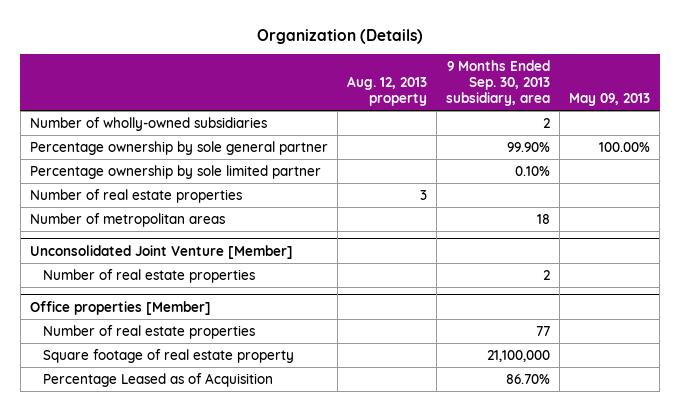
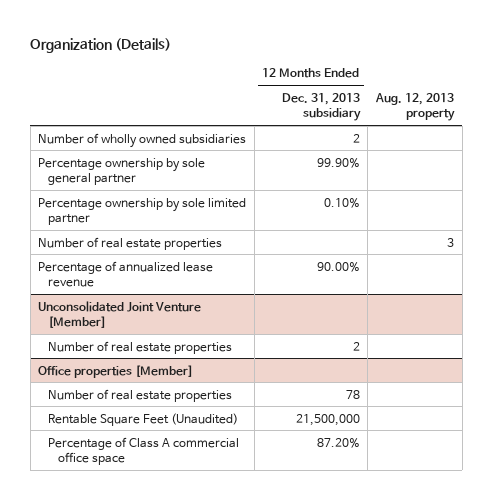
- | Aug. 12, 2013 property | 9 Months Ended Sep. 30, 2013 subsidiary, area | May 09, 2013
+ | 12 Months Ended Dec. 31, 2013 subsidiary | Aug. 12, 2013 property
- Number of wholly-owned subsidiaries | | 2 |
+ Number of wholly owned subsidiaries | 2 |
- Number of metropolitan areas | | 18 |
+ Percentage of annualized lease revenue | 90.00% |
@ Office properties [Member]
- Square footage of real estate property | | 21,100,000 |
- Percentage Leased as of Acquisition | | 86.70% |
+ Rentable Square Feet (Unaudited) | 21,500,000 |
+ Percentage of Class A commercial office space | 87.20% |

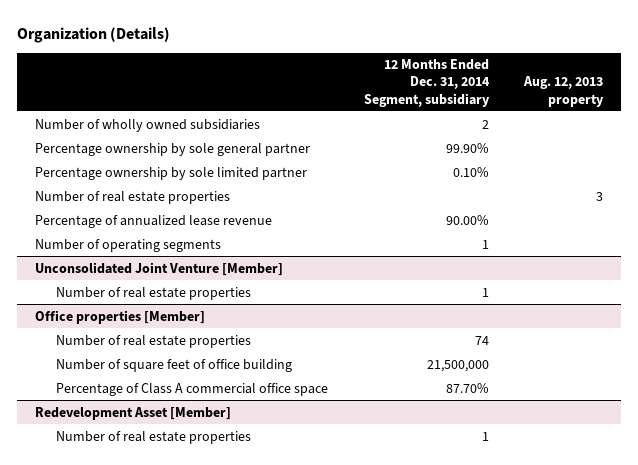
- | 12 Months Ended Dec. 31, 2013 subsidiary | Aug. 12, 2013 property
+ | 12 Months Ended Dec. 31, 2014 Segment, subsidiary | Aug. 12, 2013 property
+ Number of operating segments | 1 |
@ Office properties [Member]
- Rentable Square Feet (Unaudited) | 21,500,000 |
+ Number of square feet of office building | 21,500,000 |
+ Redevelopment Asset [Member]
+ Number of real estate properties | 1 |

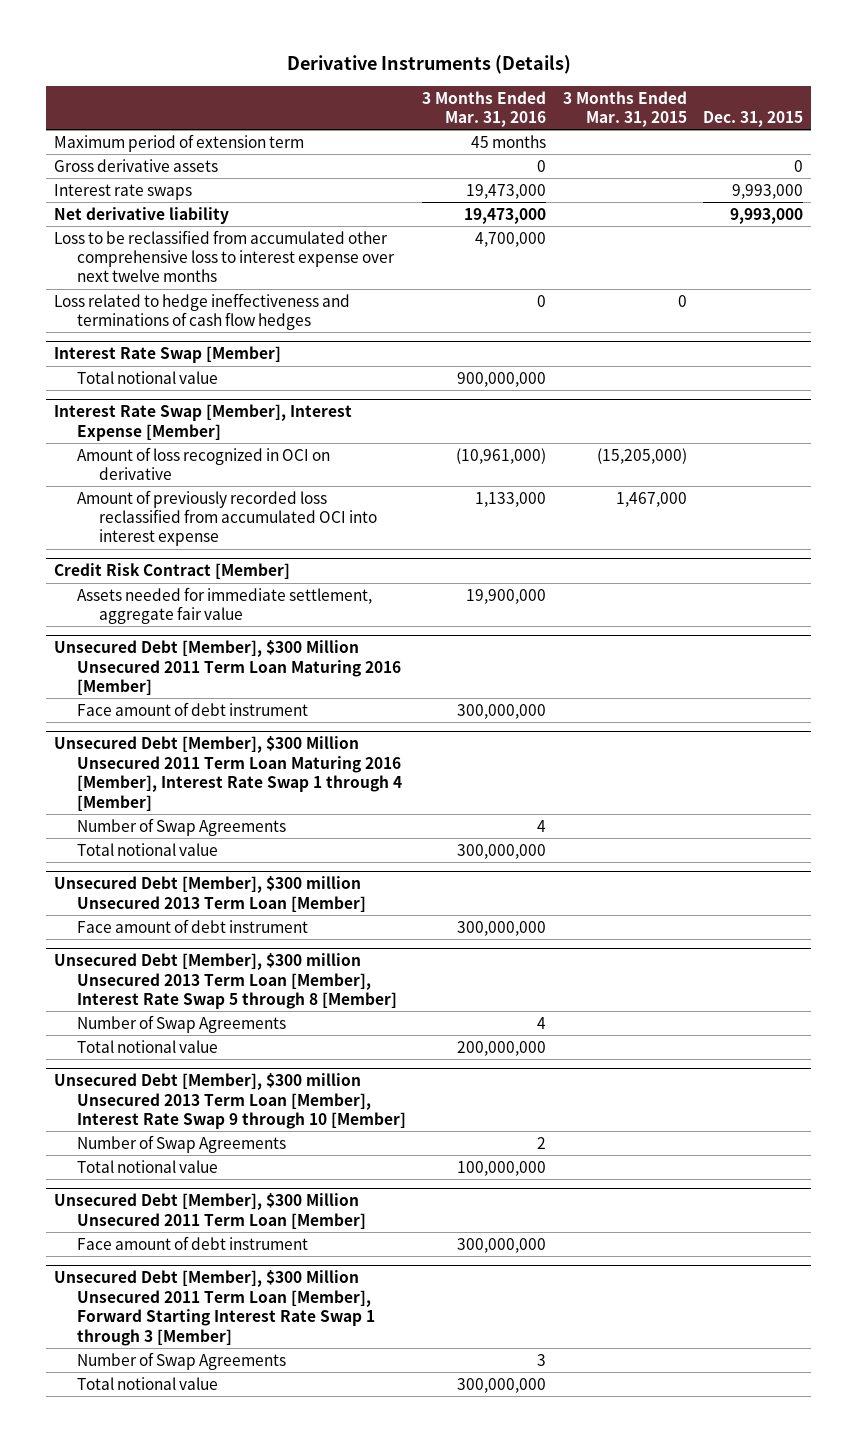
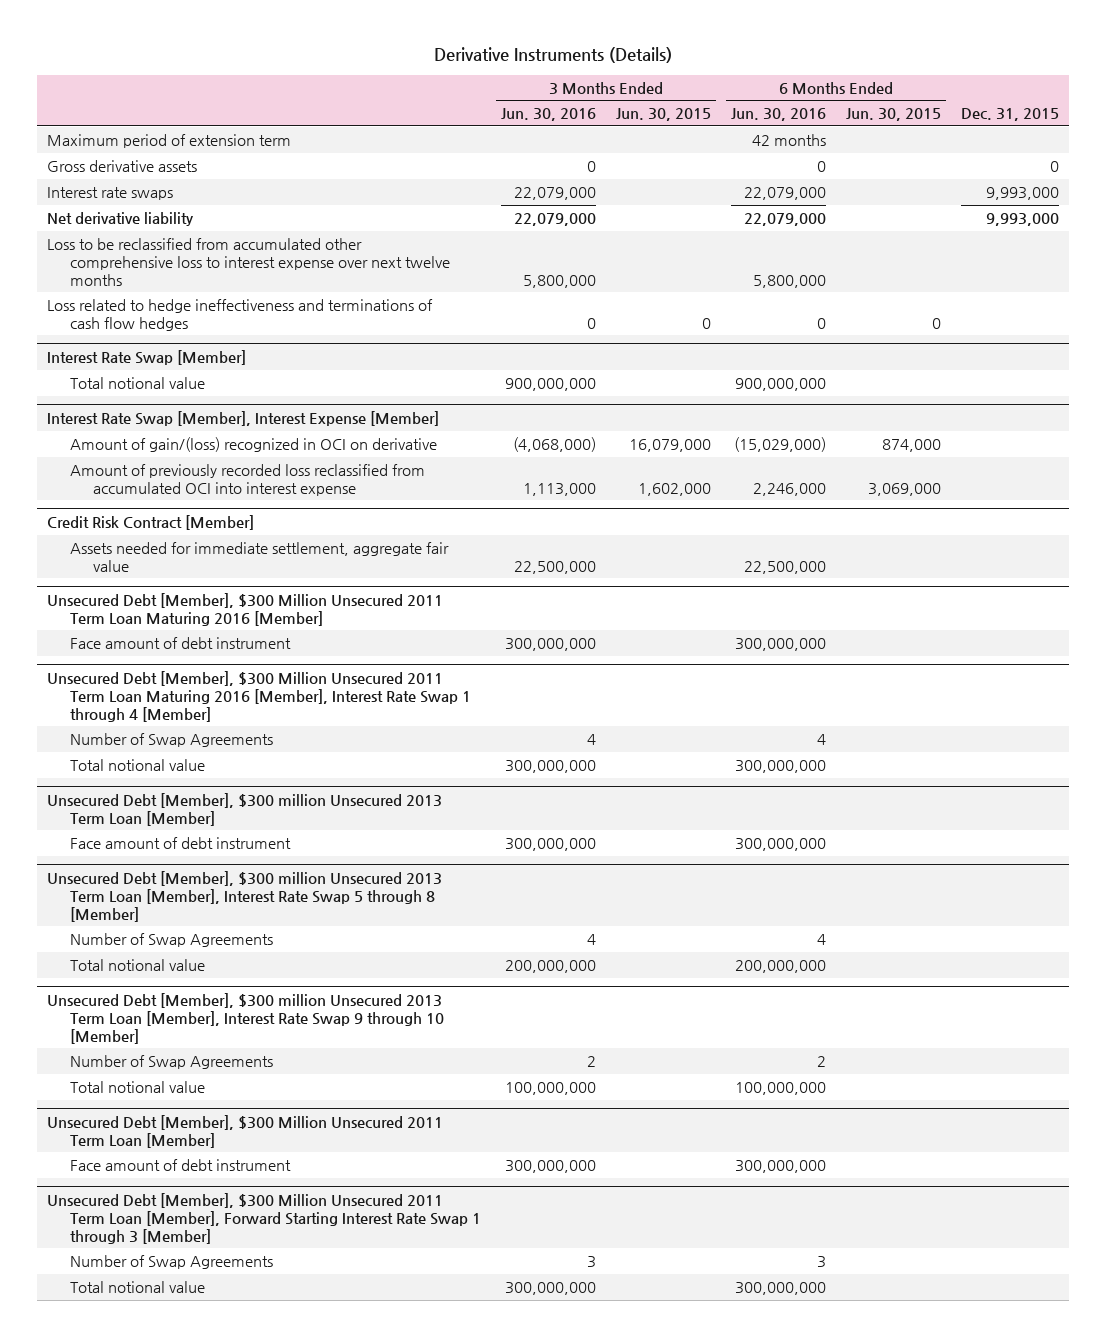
- | 3 Months Ended Mar. 31, 2016 | 3 Months Ended Mar. 31, 2015 | Dec. 31, 2015
+ | 3 Months Ended Jun. 30, 2016 | 3 Months Ended Jun. 30, 2015 | 6 Months Ended Jun. 30, 2016 | 6 Months Ended Jun. 30, 2015 | Dec. 31, 2015
@ Interest Rate Swap [Member], Interest Expense [Member]
- Amount of loss recognized in OCI on derivative | (10,961,000) | (15,205,000) |
+ Amount of gain/(loss) recognized in OCI on derivative | (4,068,000) | 16,079,000 | (15,029,000) | 874,000 |

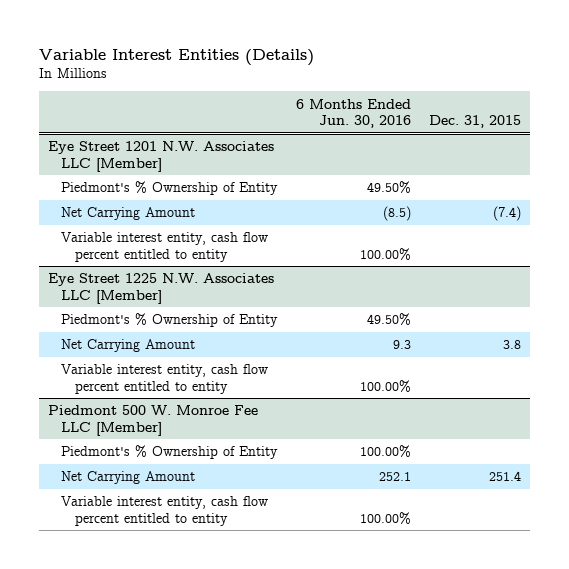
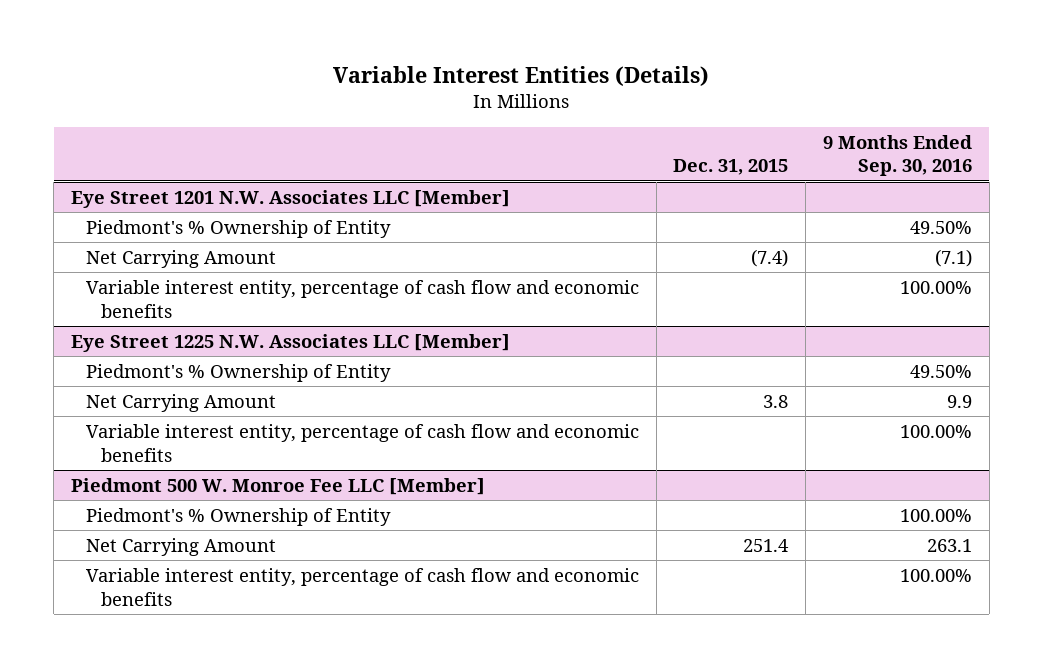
- | 6 Months Ended Jun. 30, 2016 | Dec. 31, 2015
+ | Dec. 31, 2015 | 9 Months Ended Sep. 30, 2016
@ Eye Street 1201 N.W. Associates LLC [Member]
- Variable interest entity, cash flow percent entitled to entity | 100.00% |
+ Variable interest entity, percentage of cash flow and economic benefits | | 100.00%
@ Eye Street 1225 N.W. Associates LLC [Member]
- Variable interest entity, cash flow percent entitled to entity | 100.00% |
+ Variable interest entity, percentage of cash flow and economic benefits | | 100.00%
@ Piedmont 500 W. Monroe Fee LLC [Member]
- Variable interest entity, cash flow percent entitled to entity | 100.00% |
+ Variable interest entity, percentage of cash flow and economic benefits | | 100.00%

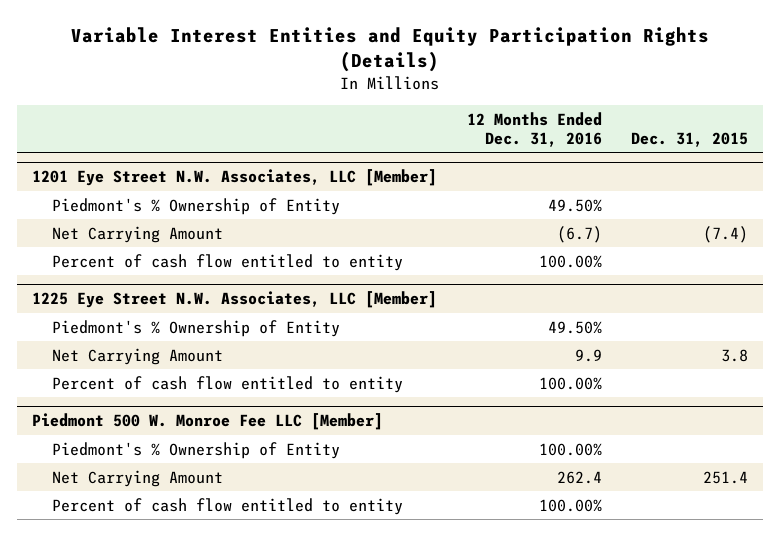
- Variable Interest Entities (Details)
+ Variable Interest Entities and Equity Participation Rights (Details)
- | Dec. 31, 2015 | 9 Months Ended Sep. 30, 2016
+ | 12 Months Ended Dec. 31, 2016 | Dec. 31, 2015
- Eye Street 1201 N.W. Associates LLC [Member]
+ 1201 Eye Street N.W. Associates, LLC [Member]
- Variable interest entity, percentage of cash flow and economic benefits | | 100.00%
- Eye Street 1225 N.W. Associates LLC [Member]
+ Percent of cash flow entitled to entity | 100.00% |
+ 1225 Eye Street N.W. Associates, LLC [Member]
- Variable interest entity, percentage of cash flow and economic benefits | | 100.00%
+ Percent of cash flow entitled to entity | 100.00% |
@ Piedmont 500 W. Monroe Fee LLC [Member]
- Variable interest entity, percentage of cash flow and economic benefits | | 100.00%
+ Percent of cash flow entitled to entity | 100.00% |

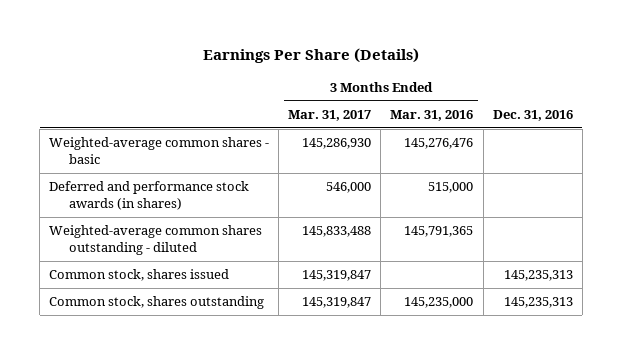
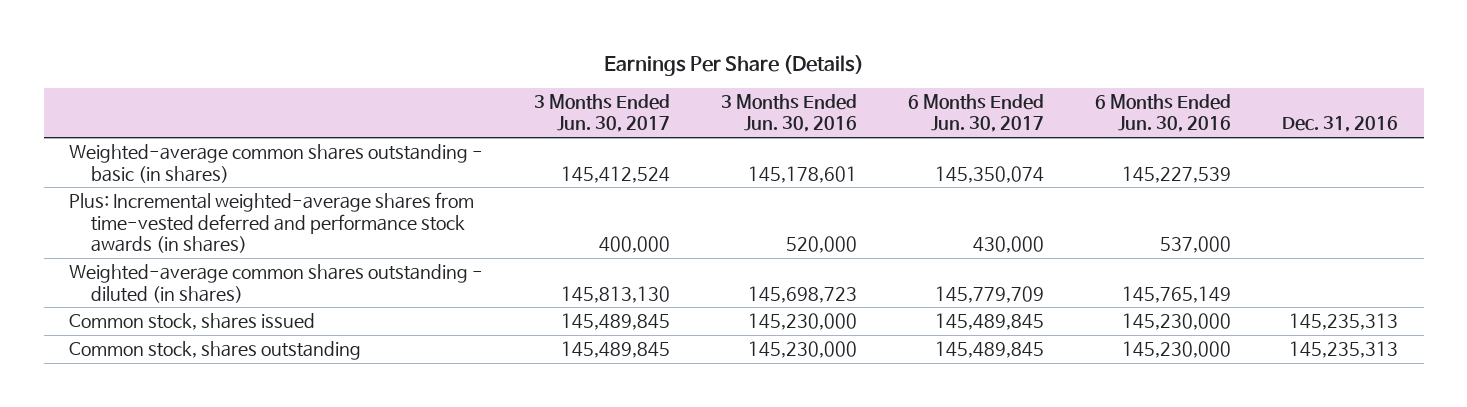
- | 3 Months Ended Mar. 31, 2017 | 3 Months Ended Mar. 31, 2016 | Dec. 31, 2016
+ | 3 Months Ended Jun. 30, 2017 | 3 Months Ended Jun. 30, 2016 | 6 Months Ended Jun. 30, 2017 | 6 Months Ended Jun. 30, 2016 | Dec. 31, 2016
- Weighted-average common shares - basic | 145,286,930 | 145,276,476 |
- Deferred and performance stock awards (in shares) | 546,000 | 515,000 |
- Weighted-average common shares outstanding - diluted | 145,833,488 | 145,791,365 |
+ Weighted-average common shares outstanding - basic (in shares) | 145,412,524 | 145,178,601 | 145,350,074 | 145,227,539 |
+ Plus: Incremental weighted-average shares from time-vested deferred and performance stock awards (in shares) | 400,000 | 520,000 | 430,000 | 537,000 |
+ Weighted-average common shares outstanding - diluted (in shares) | 145,813,130 | 145,698,723 | 145,779,709 | 145,765,149 |

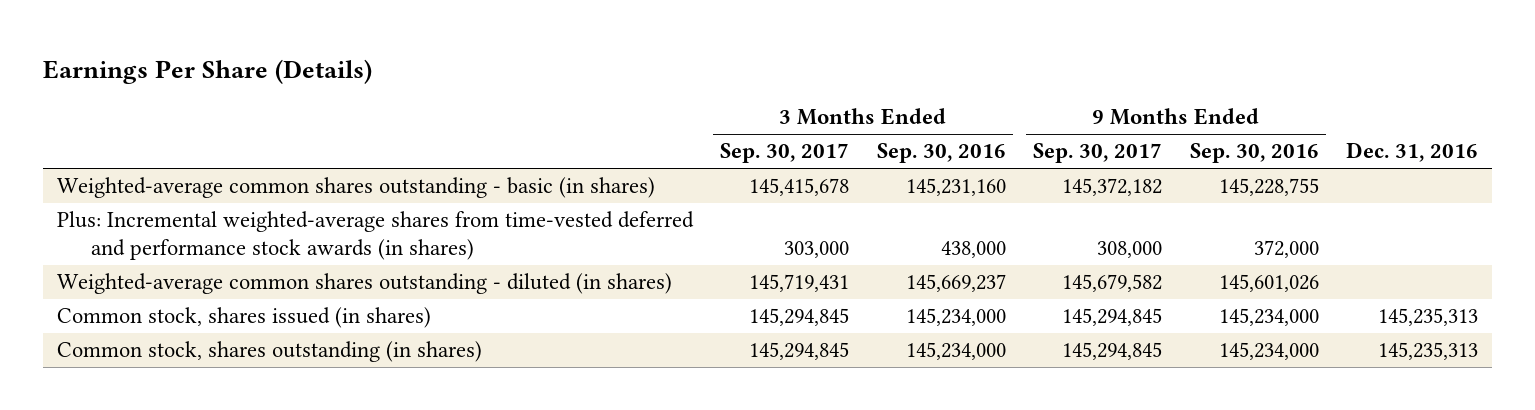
- | 3 Months Ended Jun. 30, 2017 | 3 Months Ended Jun. 30, 2016 | 6 Months Ended Jun. 30, 2017 | 6 Months Ended Jun. 30, 2016 | Dec. 31, 2016
+ | 3 Months Ended Sep. 30, 2017 | 3 Months Ended Sep. 30, 2016 | 9 Months Ended Sep. 30, 2017 | 9 Months Ended Sep. 30, 2016 | Dec. 31, 2016
- Common stock, shares issued | 145,489,845 | 145,230,000 | 145,489,845 | 145,230,000 | 145,235,313
- Common stock, shares outstanding | 145,489,845 | 145,230,000 | 145,489,845 | 145,230,000 | 145,235,313
+ Common stock, shares issued (in shares) | 145,294,845 | 145,234,000 | 145,294,845 | 145,234,000 | 145,235,313
+ Common stock, shares outstanding (in shares) | 145,294,845 | 145,234,000 | 145,294,845 | 145,234,000 | 145,235,313

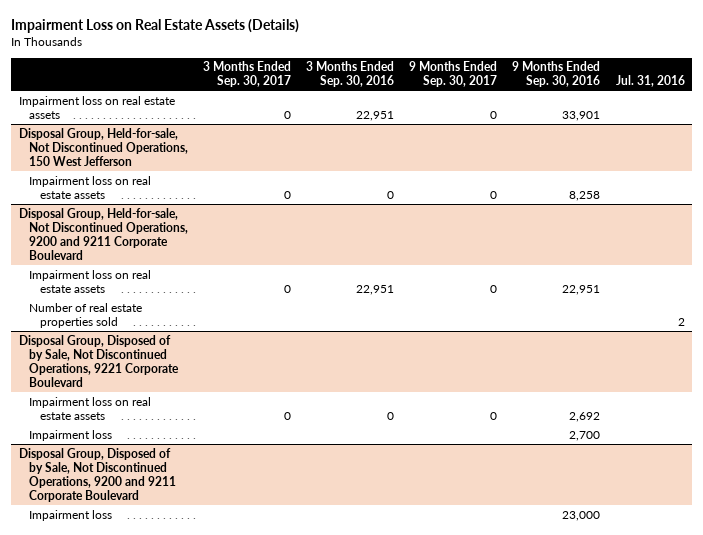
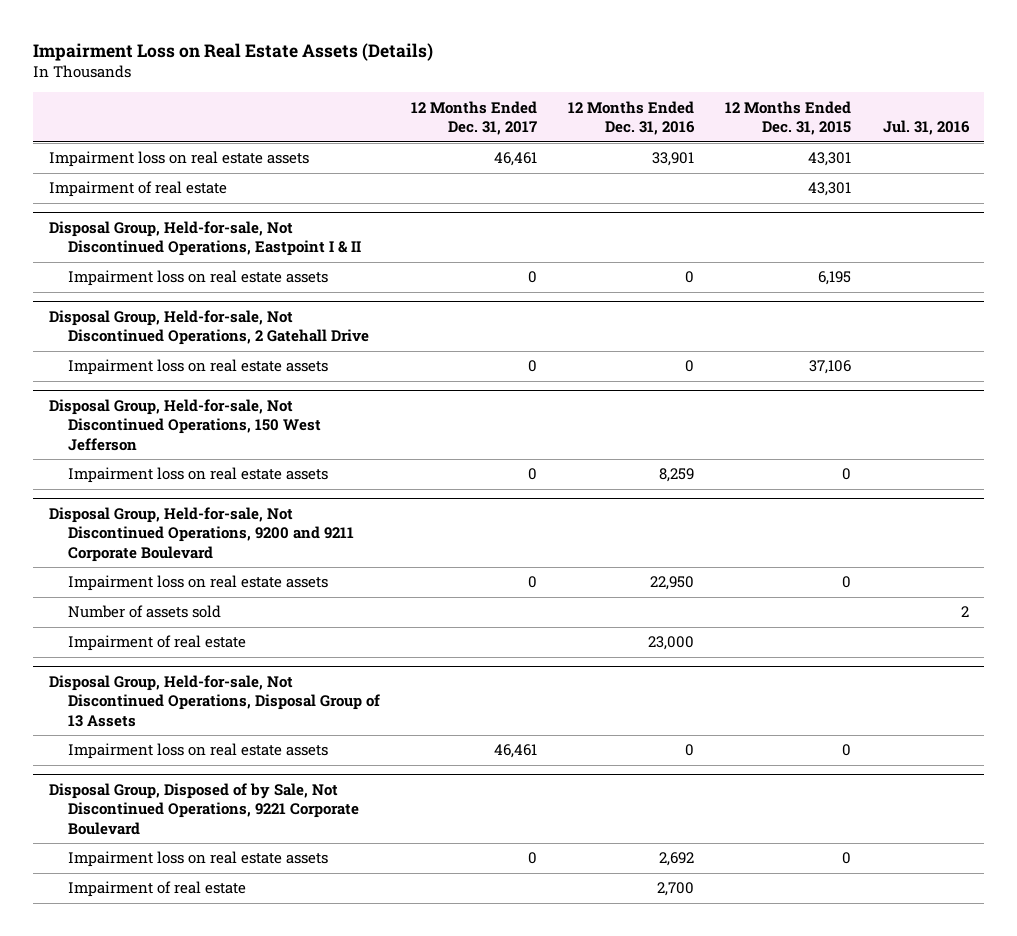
- | 3 Months Ended Sep. 30, 2017 | 3 Months Ended Sep. 30, 2016 | 9 Months Ended Sep. 30, 2017 | 9 Months Ended Sep. 30, 2016 | Jul. 31, 2016
+ | 12 Months Ended Dec. 31, 2017 | 12 Months Ended Dec. 31, 2016 | 12 Months Ended Dec. 31, 2015 | Jul. 31, 2016
+ Impairment of real estate | | | 43,301 |
+ Disposal Group, Held-for-sale, Not Discontinued Operations, Eastpoint I & II
+ Impairment loss on real estate assets | 0 | 0 | 6,195 |
+ Disposal Group, Held-for-sale, Not Discontinued Operations, 2 Gatehall Drive
+ Impairment loss on real estate assets | 0 | 0 | 37,106 |
@ Disposal Group, Held-for-sale, Not Discontinued Operations, 9200 and 9211 Corporate Boulevard
- Number of real estate properties sold | | | | | 2
+ Number of assets sold | | | | 2
+ Impairment of real estate | | 23,000 | |
+ Disposal Group, Held-for-sale, Not Discontinued Operations, Disposal Group of 13 Assets
+ Impairment loss on real estate assets | 46,461 | 0 | 0 |
@ Disposal Group, Disposed of by Sale, Not Discontinued Operations, 9221 Corporate Boulevard
- Impairment loss | | | | 2,700 |
- Disposal Group, Disposed of by Sale, Not Discontinued Operations, 9200 and 9211 Corporate Boulevard
- Impairment loss | | | | 23,000 |
@ Disposal Group, Disposed of by Sale, Not Discontinued Operations, 9221 Corporate Boulevard
+ Impairment of real estate | | 2,700 | |

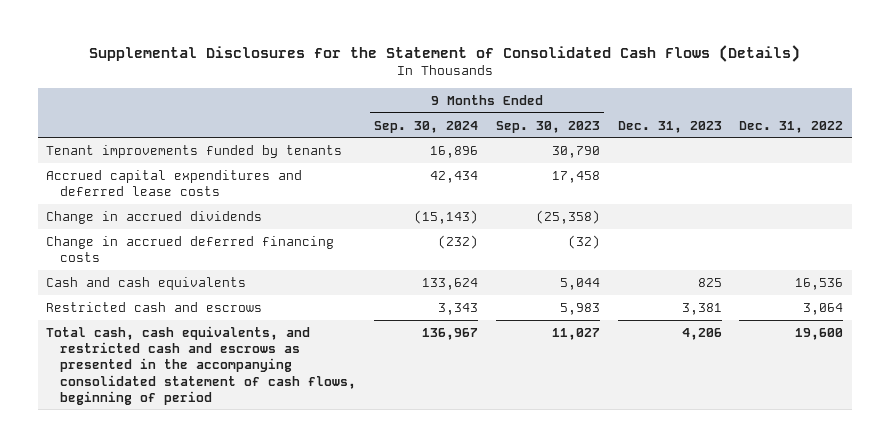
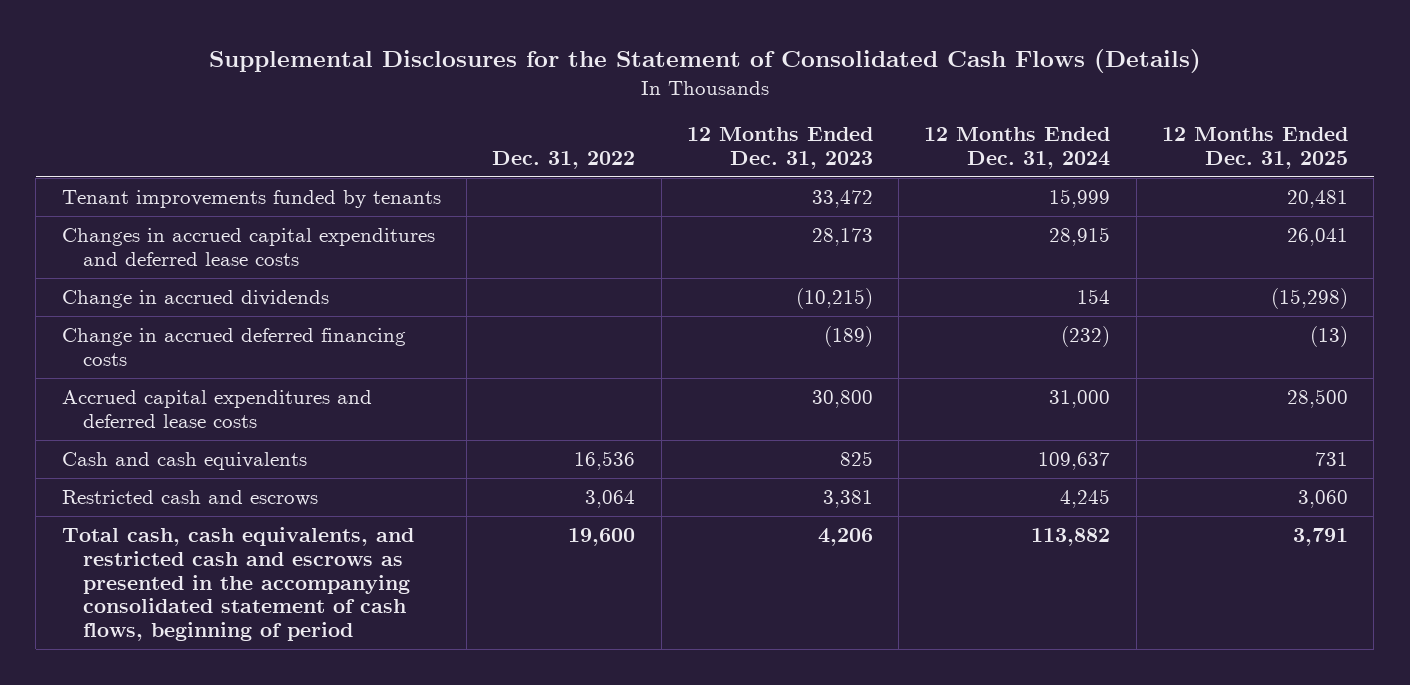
- | 9 Months Ended Sep. 30, 2024 | 9 Months Ended Sep. 30, 2023 | Dec. 31, 2023 | Dec. 31, 2022
+ | Dec. 31, 2022 | 12 Months Ended Dec. 31, 2023 | 12 Months Ended Dec. 31, 2024 | 12 Months Ended Dec. 31, 2025
+ Changes in accrued capital expenditures and deferred lease costs | | 28,173 | 28,915 | 26,041
moved down: Accrued capital expenditures and deferred lease costs | | 30,800 | 31,000 | 28,500

